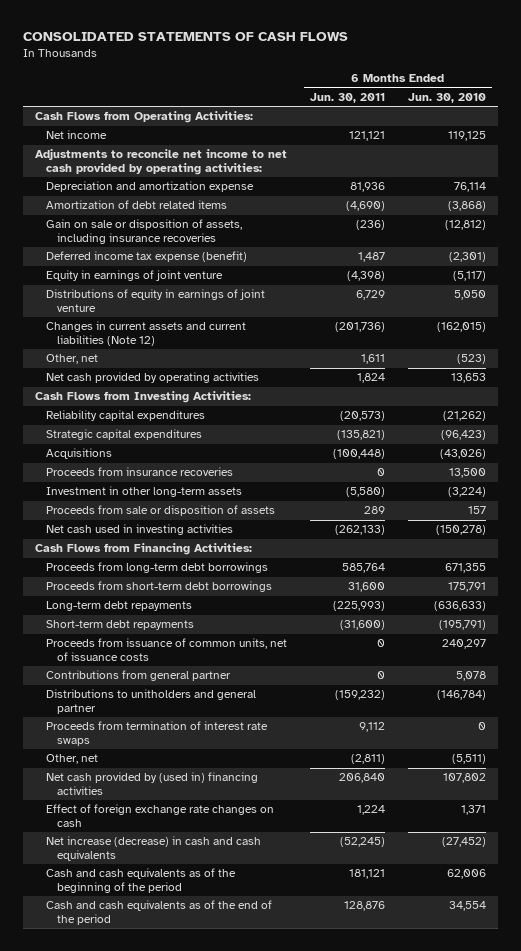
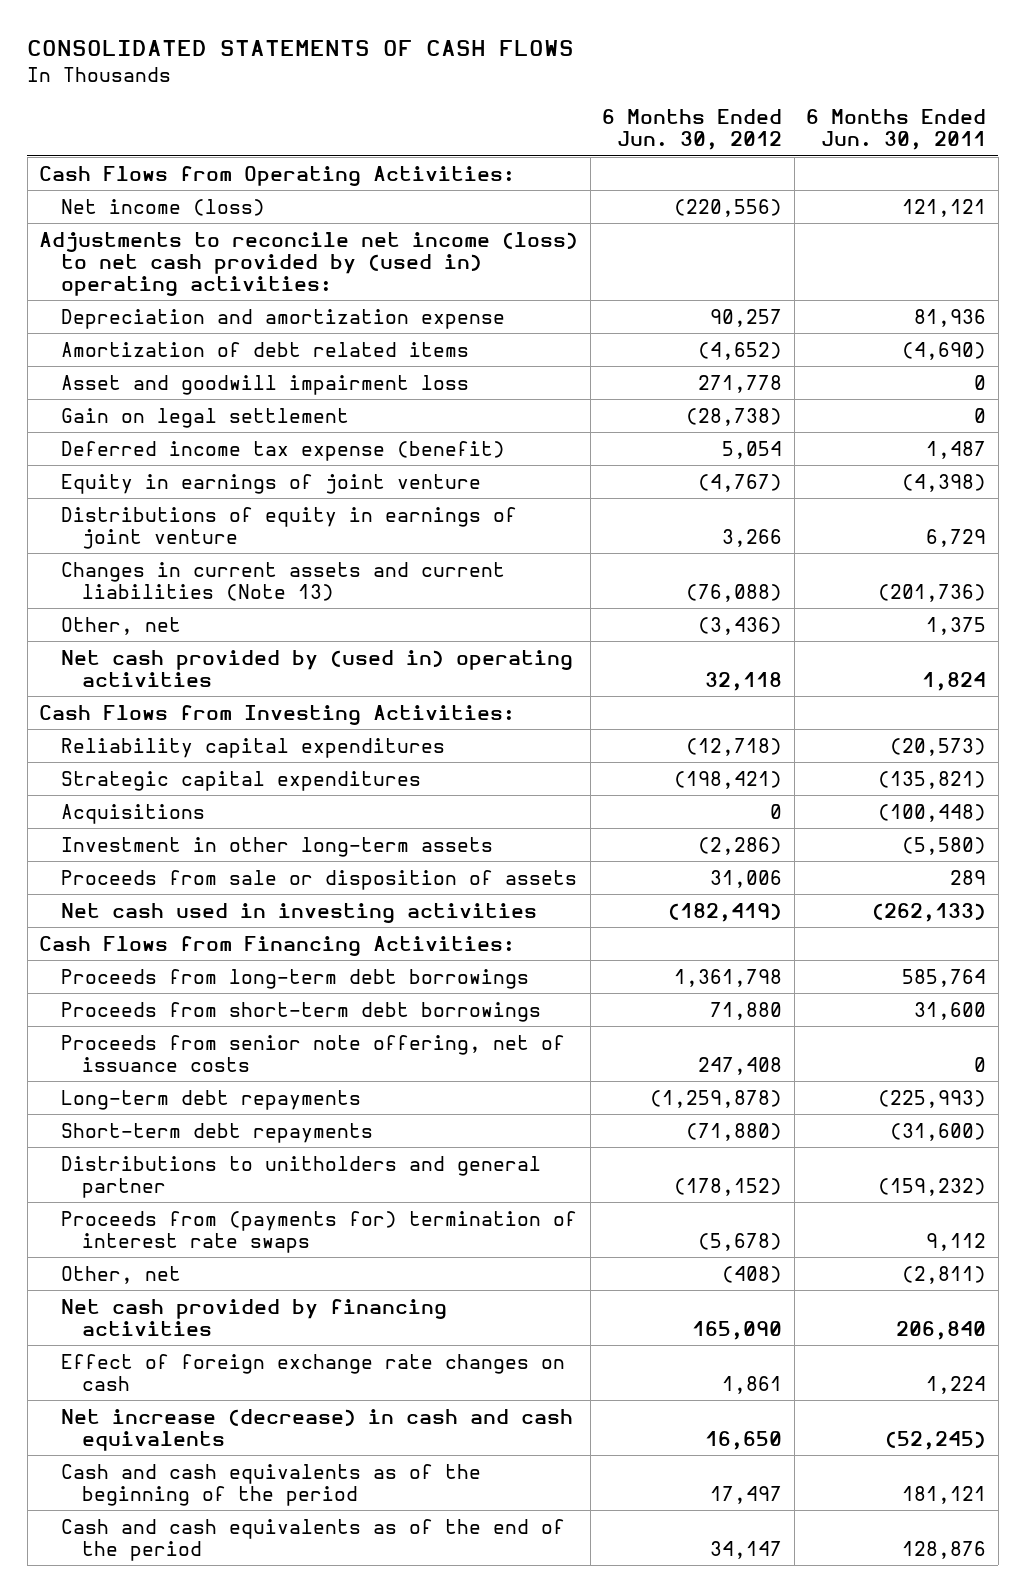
- | 6 Months Ended Jun. 30, 2011 | 6 Months Ended Jun. 30, 2010
+ | 6 Months Ended Jun. 30, 2012 | 6 Months Ended Jun. 30, 2011
- Net income | 121,121 | 119,125
- Adjustments to reconcile net income to net cash provided by operating activities:
+ Net income (loss) | (220,556) | 121,121
+ Adjustments to reconcile net income (loss) to net cash provided by (used in) operating activities:
- Gain on sale or disposition of assets, including insurance recoveries | (236) | (12,812)
+ Asset and goodwill impairment loss | 271,778 | 0
+ Gain on legal settlement | (28,738) | 0
- Changes in current assets and current liabilities (Note 12) | (201,736) | (162,015)
- Other, net | 1,611 | (523)
- Net cash provided by operating activities | 1,824 | 13,653
+ Changes in current assets and current liabilities (Note 13) | (76,088) | (201,736)
+ Other, net | (3,436) | 1,375
+ Net cash provided by (used in) operating activities | 32,118 | 1,824
- Proceeds from insurance recoveries | 0 | 13,500
+ Proceeds from senior note offering, net of issuance costs | 247,408 | 0
- Proceeds from issuance of common units, net of issuance costs | 0 | 240,297
- Contributions from general partner | 0 | 5,078
- Proceeds from termination of interest rate swaps | 9,112 | 0
+ Proceeds from (payments for) termination of interest rate swaps | (5,678) | 9,112
- Net cash provided by (used in) financing activities | 206,840 | 107,802
+ Net cash provided by financing activities | 165,090 | 206,840

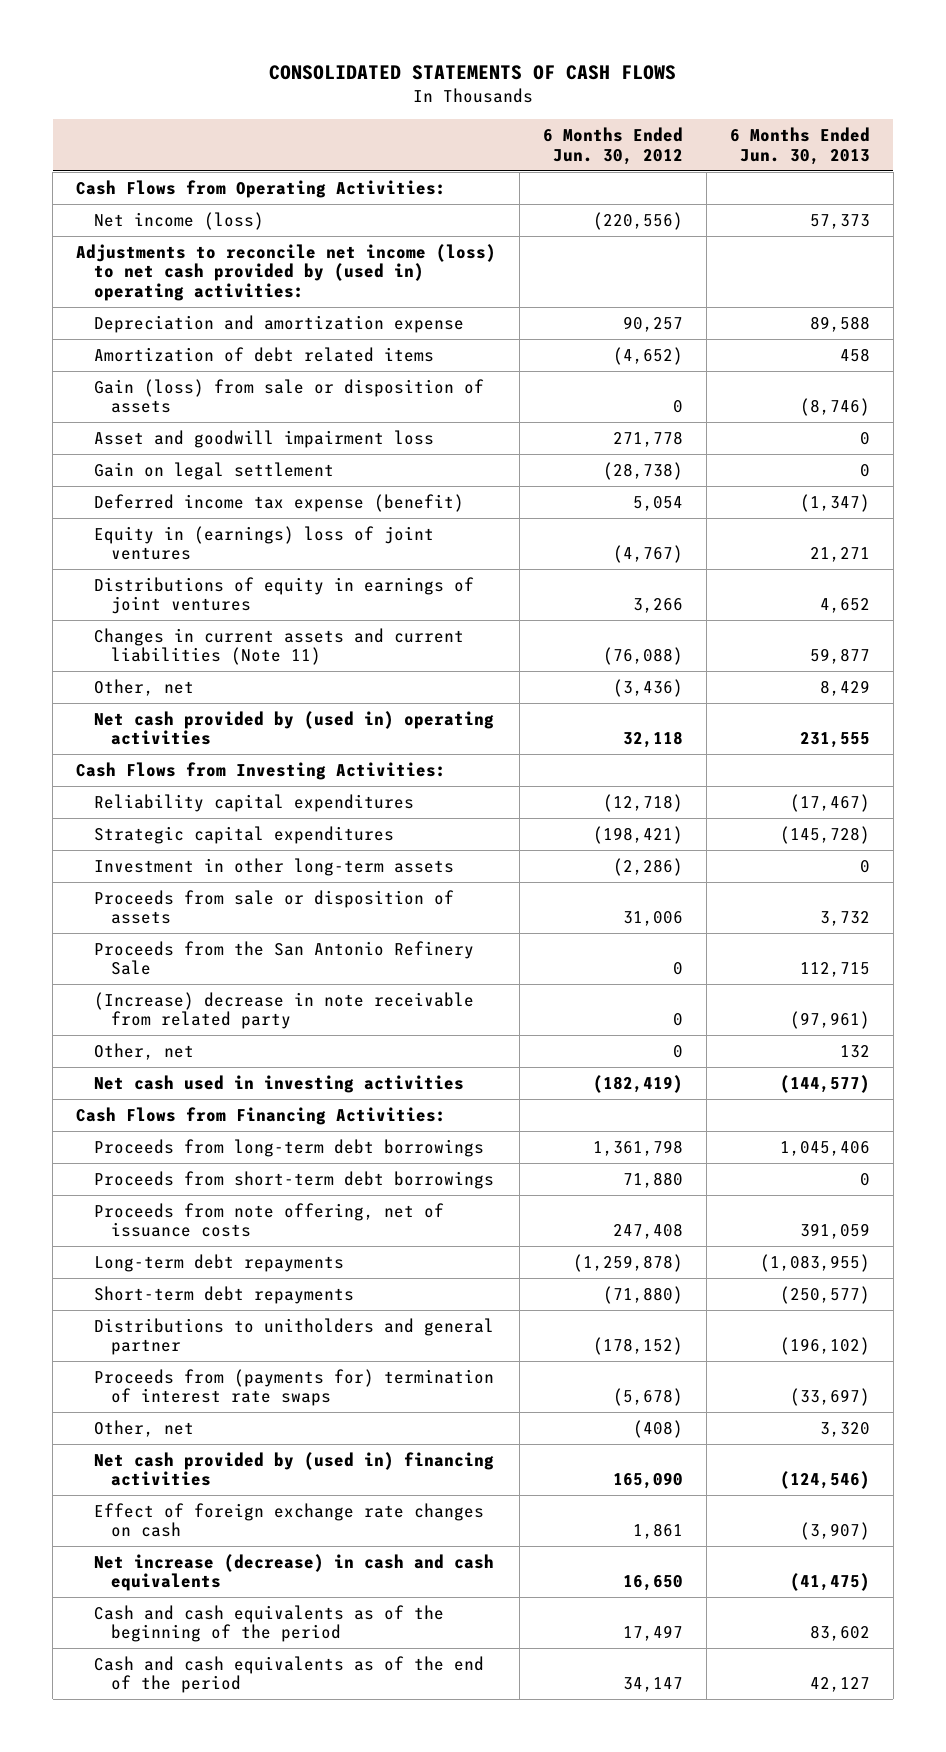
- | 6 Months Ended Jun. 30, 2012 | 6 Months Ended Jun. 30, 2011
+ | 6 Months Ended Jun. 30, 2012 | 6 Months Ended Jun. 30, 2013
+ Gain (loss) from sale or disposition of assets | 0 | (8,746)
- Equity in earnings of joint venture | (4,767) | (4,398)
- Distributions of equity in earnings of joint venture | 3,266 | 6,729
- Changes in current assets and current liabilities (Note 13) | (76,088) | (201,736)
+ Equity in (earnings) loss of joint ventures | (4,767) | 21,271
+ Distributions of equity in earnings of joint ventures | 3,266 | 4,652
+ Changes in current assets and current liabilities (Note 11) | (76,088) | 59,877
- Acquisitions | 0 | (100,448)
+ Proceeds from the San Antonio Refinery Sale | 0 | 112,715
+ (Increase) decrease in note receivable from related party | 0 | (97,961)
+ Other, net | 0 | 132
- Proceeds from senior note offering, net of issuance costs | 247,408 | 0
+ Proceeds from note offering, net of issuance costs | 247,408 | 391,059
- Net cash provided by financing activities | 165,090 | 206,840
+ Net cash provided by (used in) financing activities | 165,090 | (124,546)

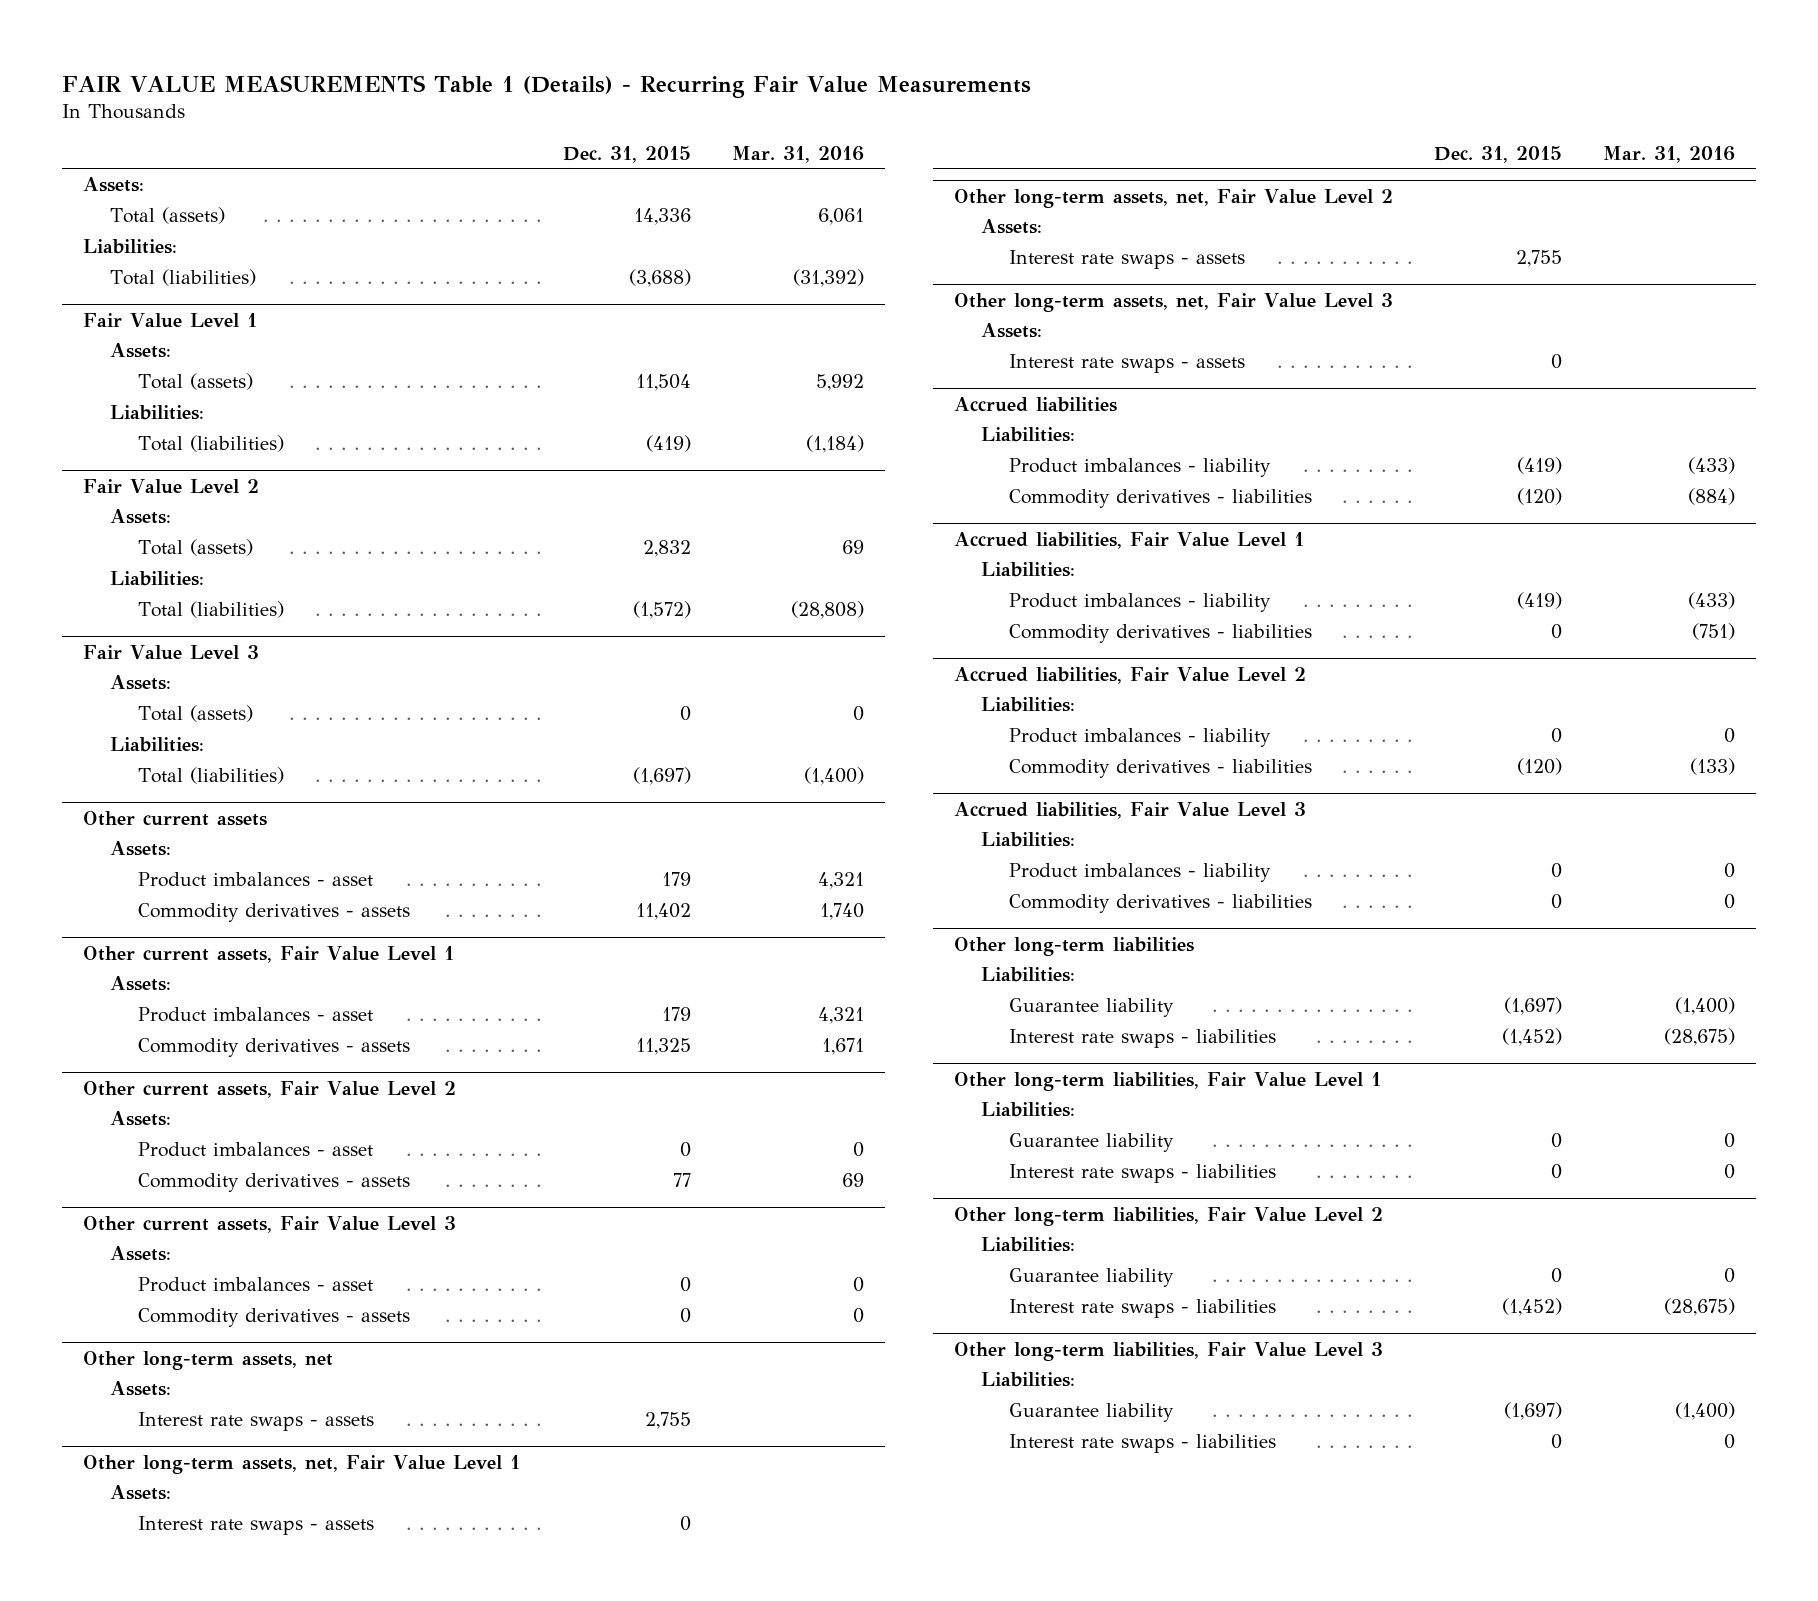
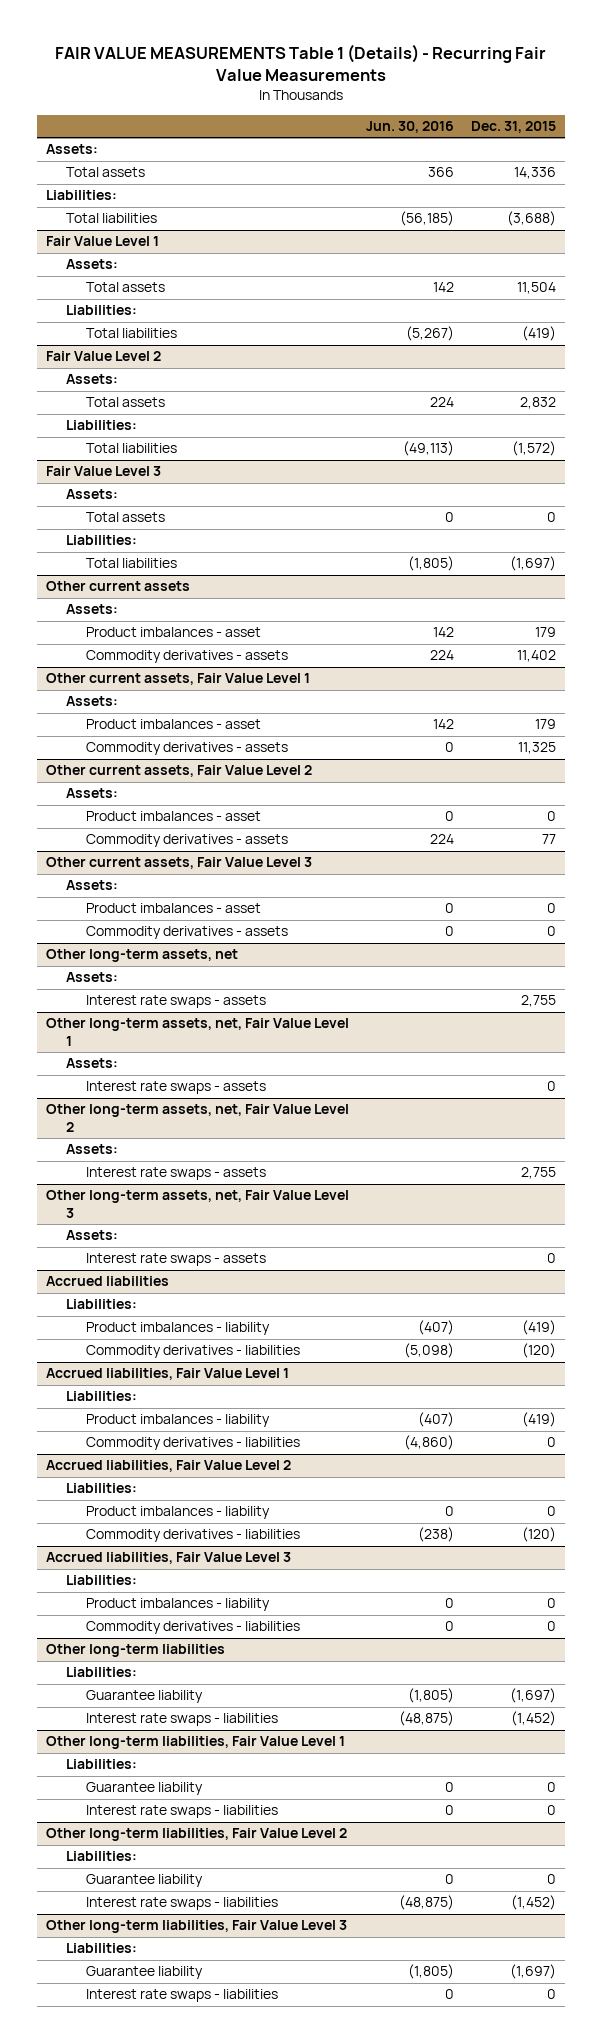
- | Dec. 31, 2015 | Mar. 31, 2016
+ | Jun. 30, 2016 | Dec. 31, 2015
- Total (assets) | 14,336 | 6,061
+ Total assets | 366 | 14,336
- Total (liabilities) | (3,688) | (31,392)
+ Total liabilities | (56,185) | (3,688)
@ Fair Value Level 1
- Total (assets) | 11,504 | 5,992
+ Total assets | 142 | 11,504
- Total (liabilities) | (419) | (1,184)
+ Total liabilities | (5,267) | (419)
@ Fair Value Level 2
- Total (assets) | 2,832 | 69
+ Total assets | 224 | 2,832
- Total (liabilities) | (1,572) | (28,808)
+ Total liabilities | (49,113) | (1,572)
@ Fair Value Level 3
- Total (assets) | 0 | 0
+ Total assets | 0 | 0
- Total (liabilities) | (1,697) | (1,400)
+ Total liabilities | (1,805) | (1,697)

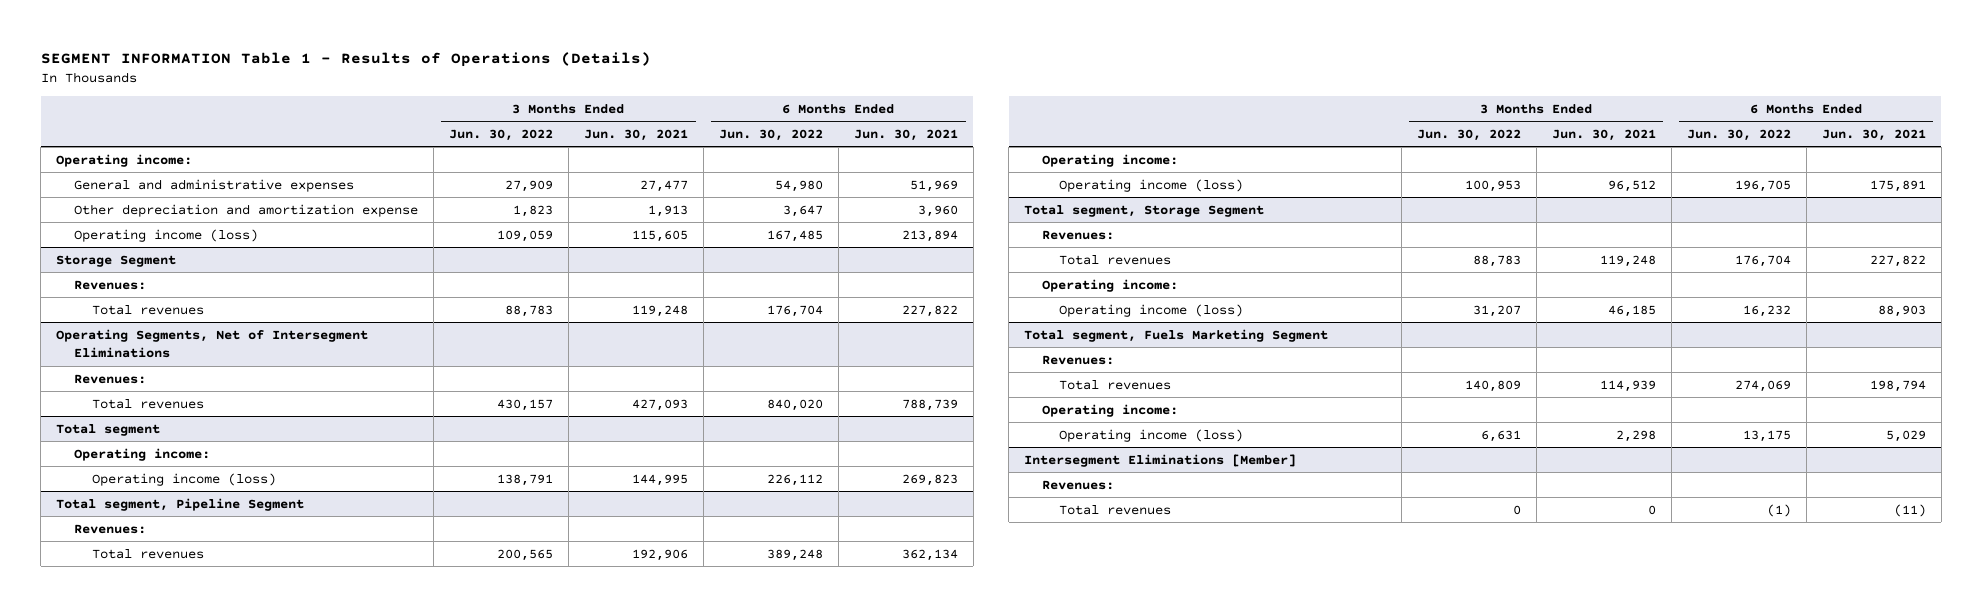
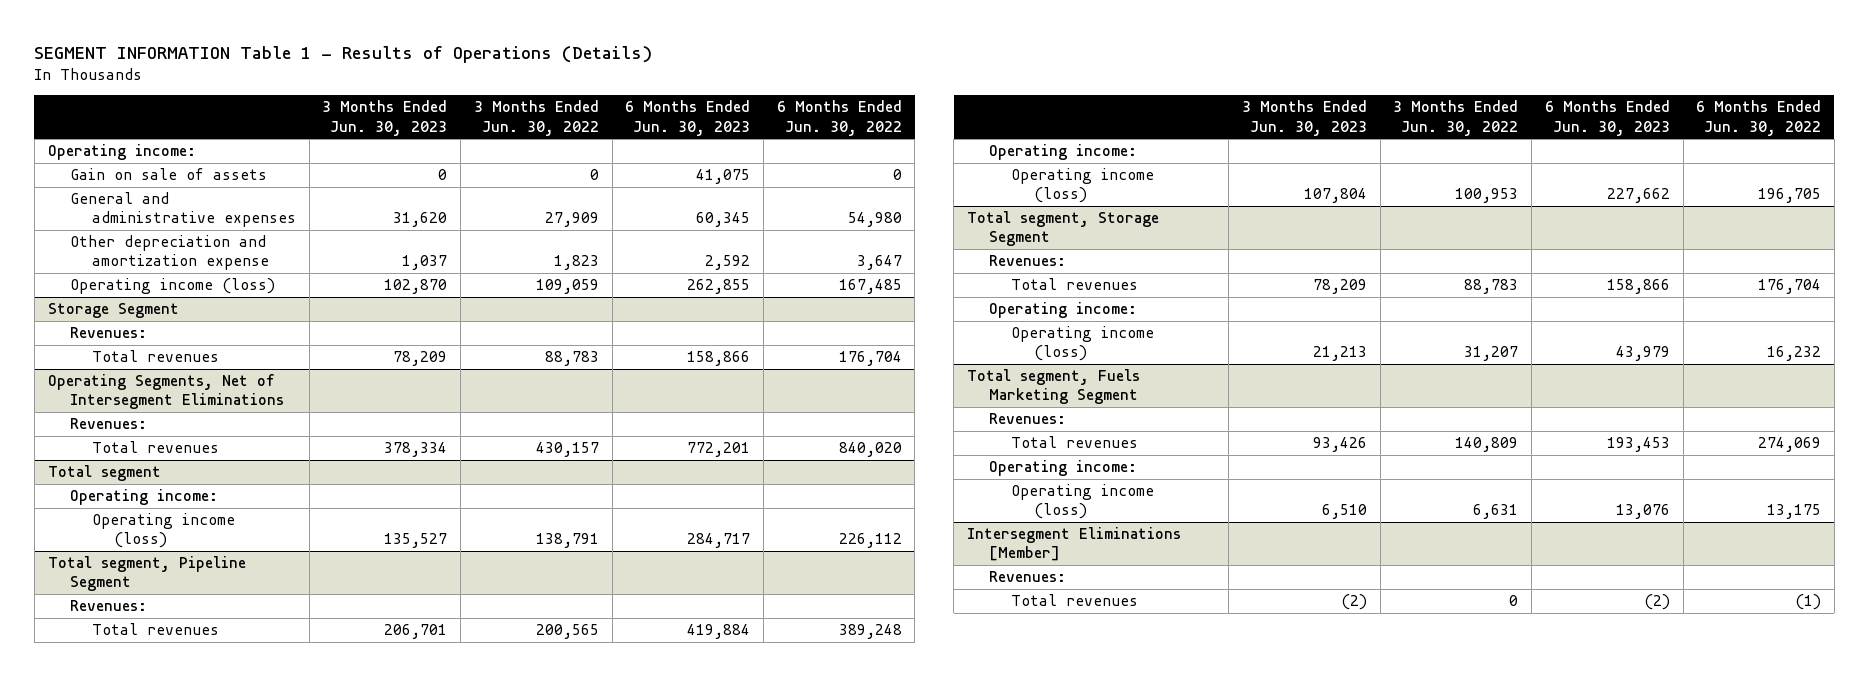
- | 3 Months Ended Jun. 30, 2022 | 3 Months Ended Jun. 30, 2021 | 6 Months Ended Jun. 30, 2022 | 6 Months Ended Jun. 30, 2021
+ | 3 Months Ended Jun. 30, 2023 | 3 Months Ended Jun. 30, 2022 | 6 Months Ended Jun. 30, 2023 | 6 Months Ended Jun. 30, 2022
+ Gain on sale of assets | 0 | 0 | 41,075 | 0

